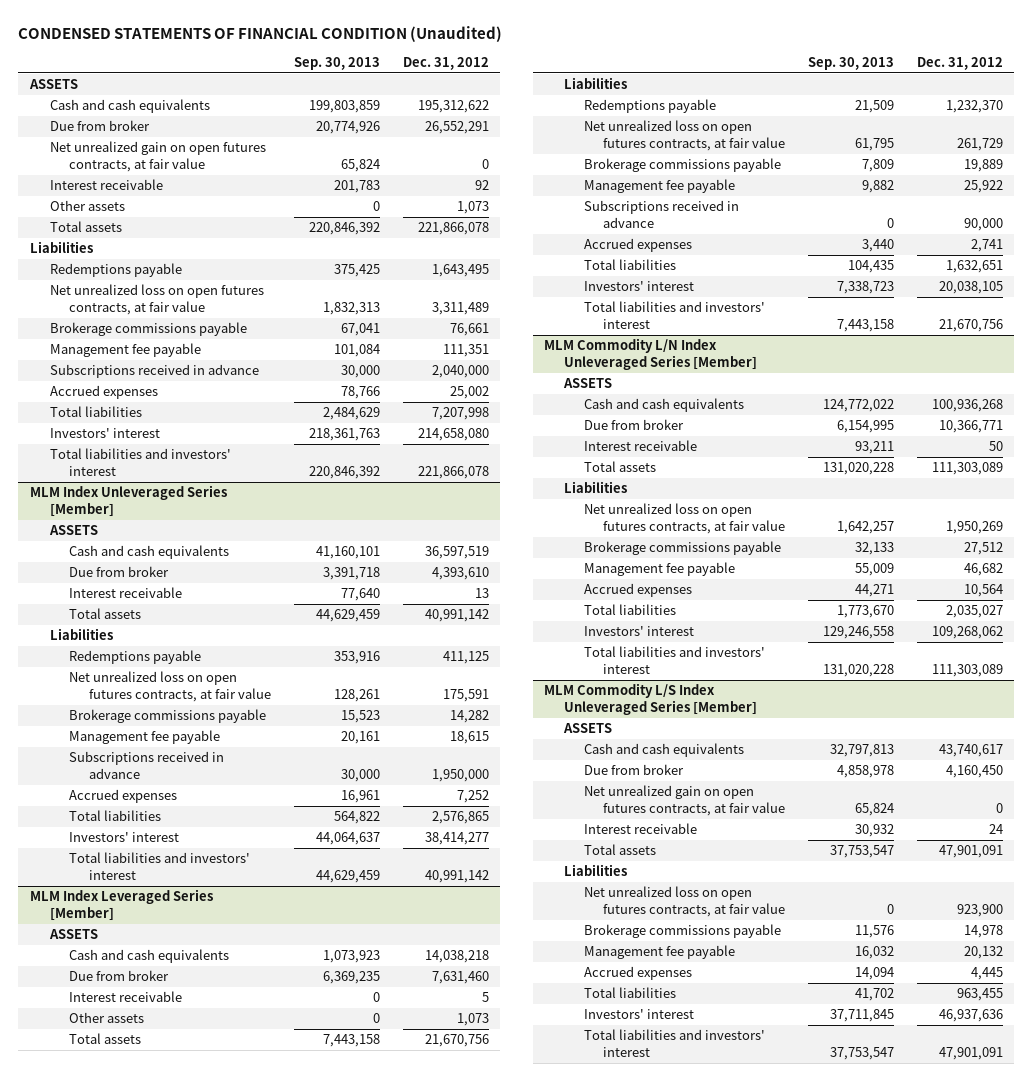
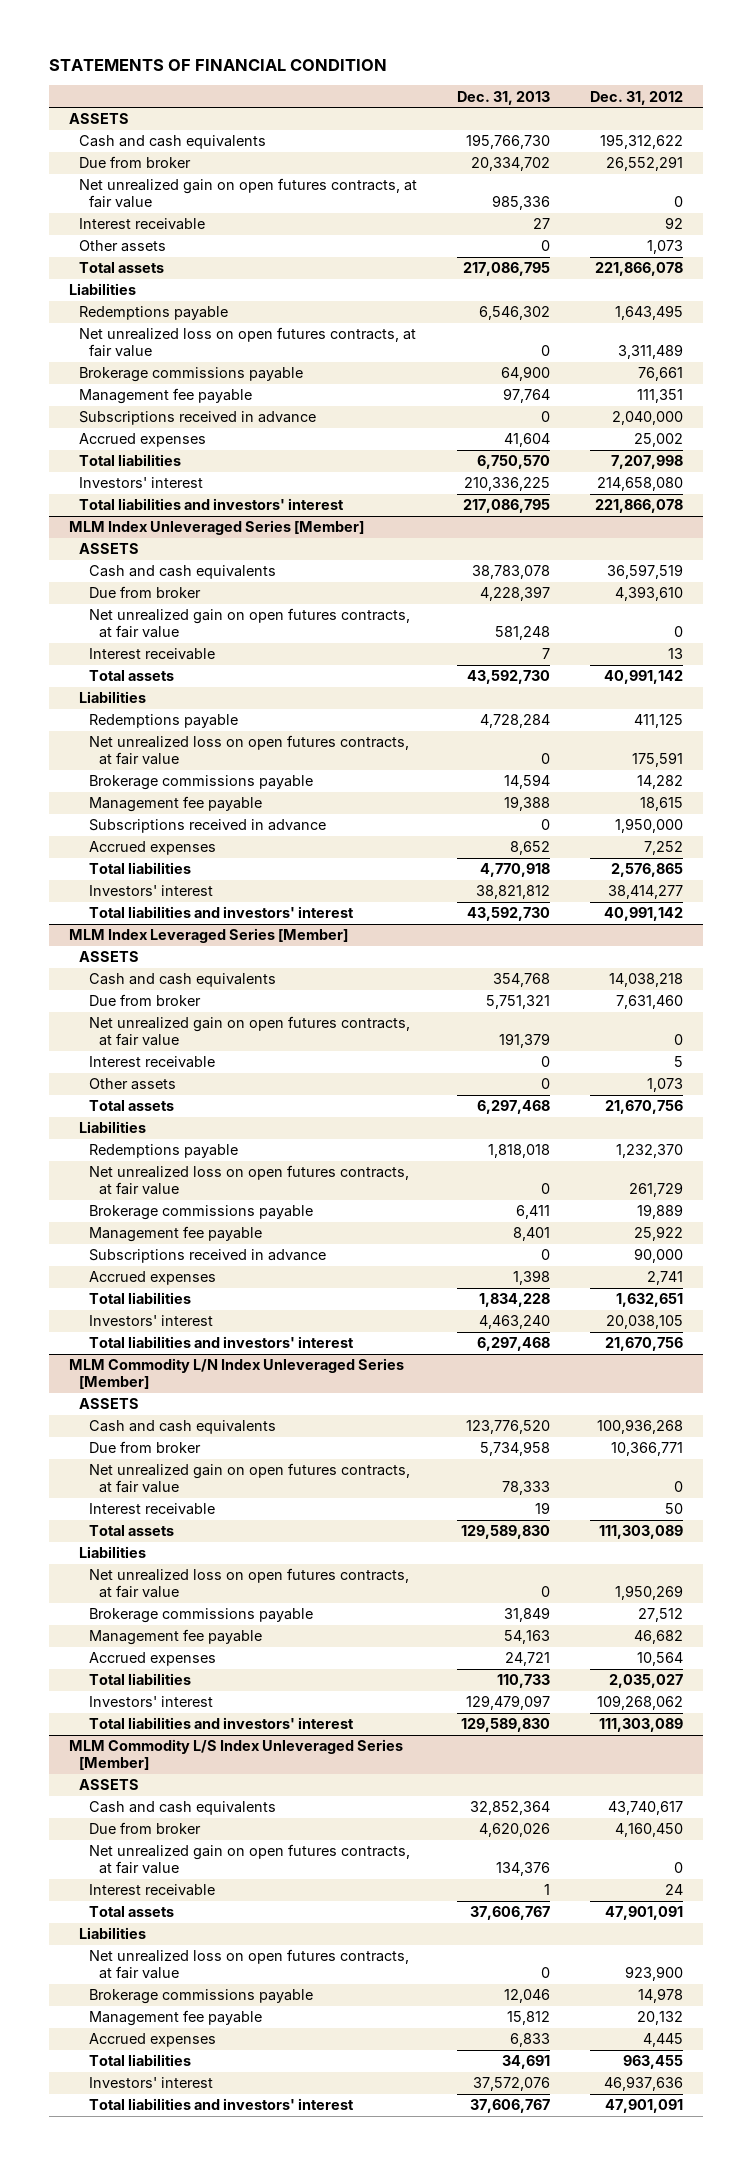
- CONDENSED STATEMENTS OF FINANCIAL CONDITION (Unaudited)
+ STATEMENTS OF FINANCIAL CONDITION
- | Sep. 30, 2013 | Dec. 31, 2012
+ | Dec. 31, 2013 | Dec. 31, 2012
@ MLM Index Unleveraged Series [Member]
+ Net unrealized gain on open futures contracts, at fair value | 581,248 | 0
@ MLM Index Leveraged Series [Member]
+ Net unrealized gain on open futures contracts, at fair value | 191,379 | 0
@ MLM Commodity L/N Index Unleveraged Series [Member]
+ Net unrealized gain on open futures contracts, at fair value | 78,333 | 0

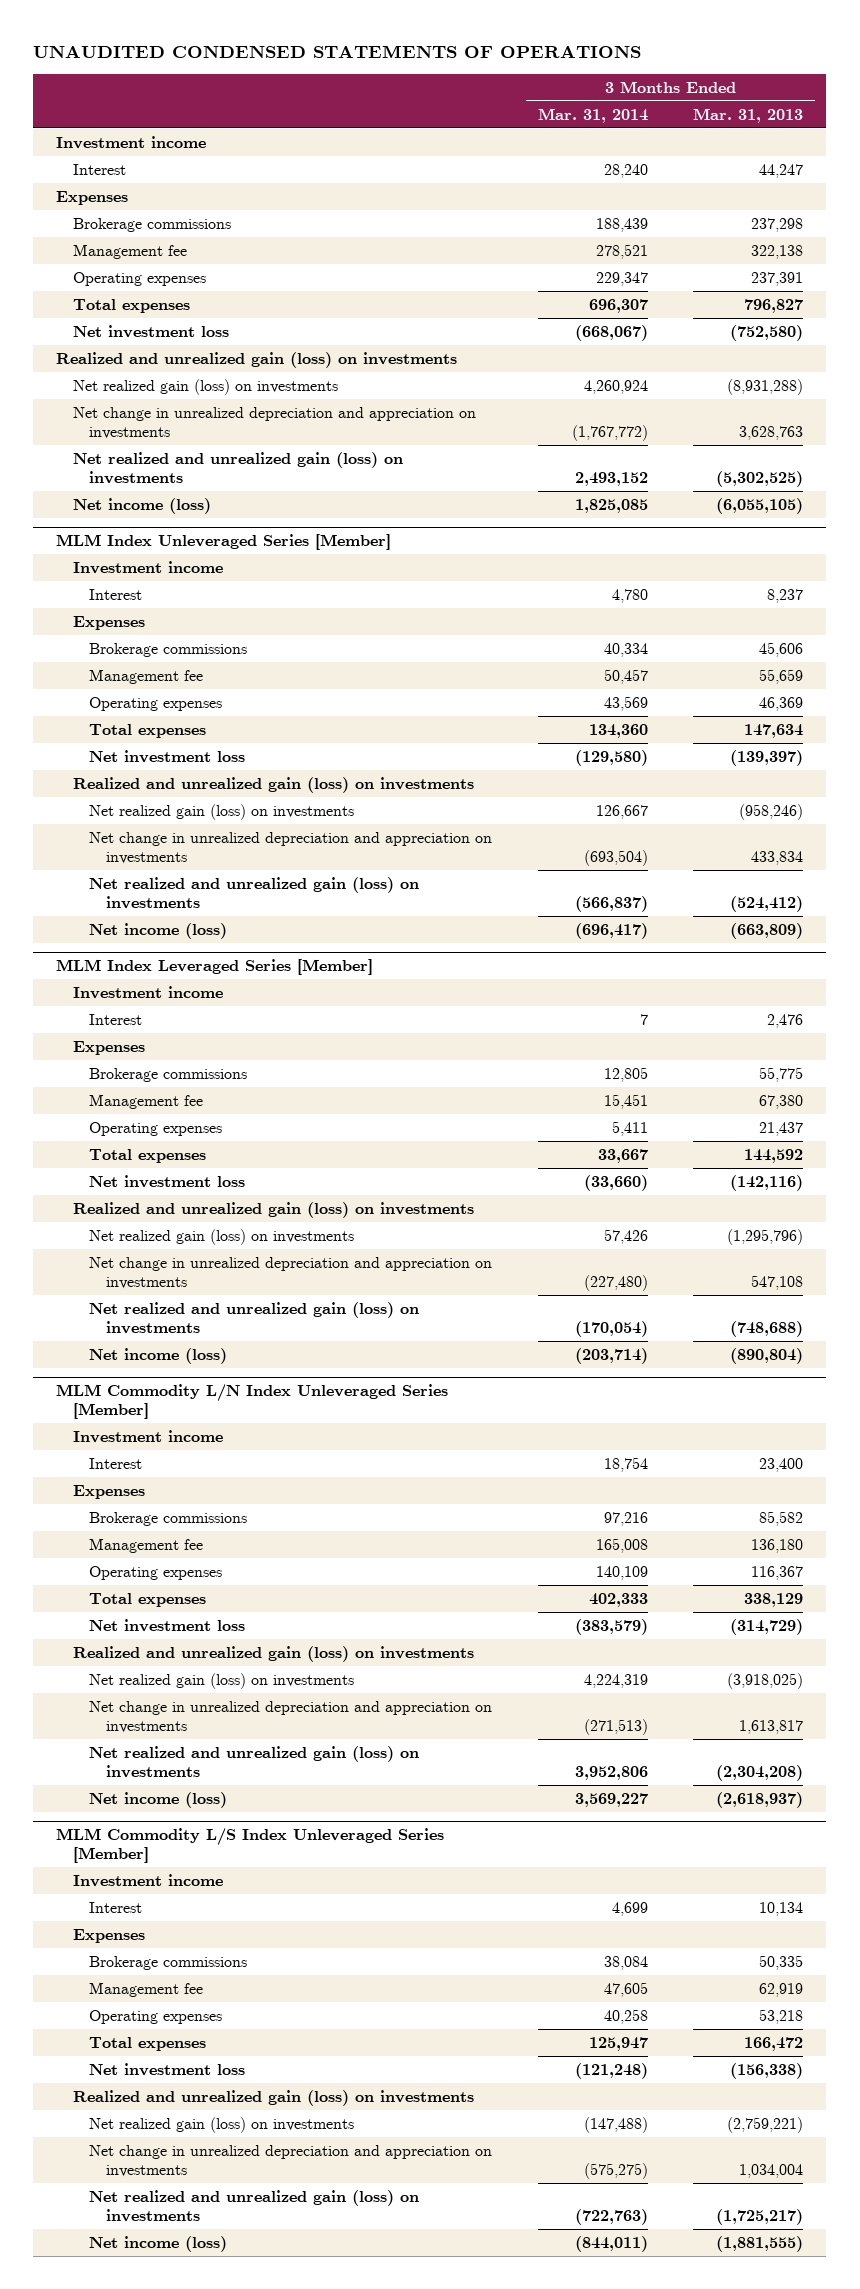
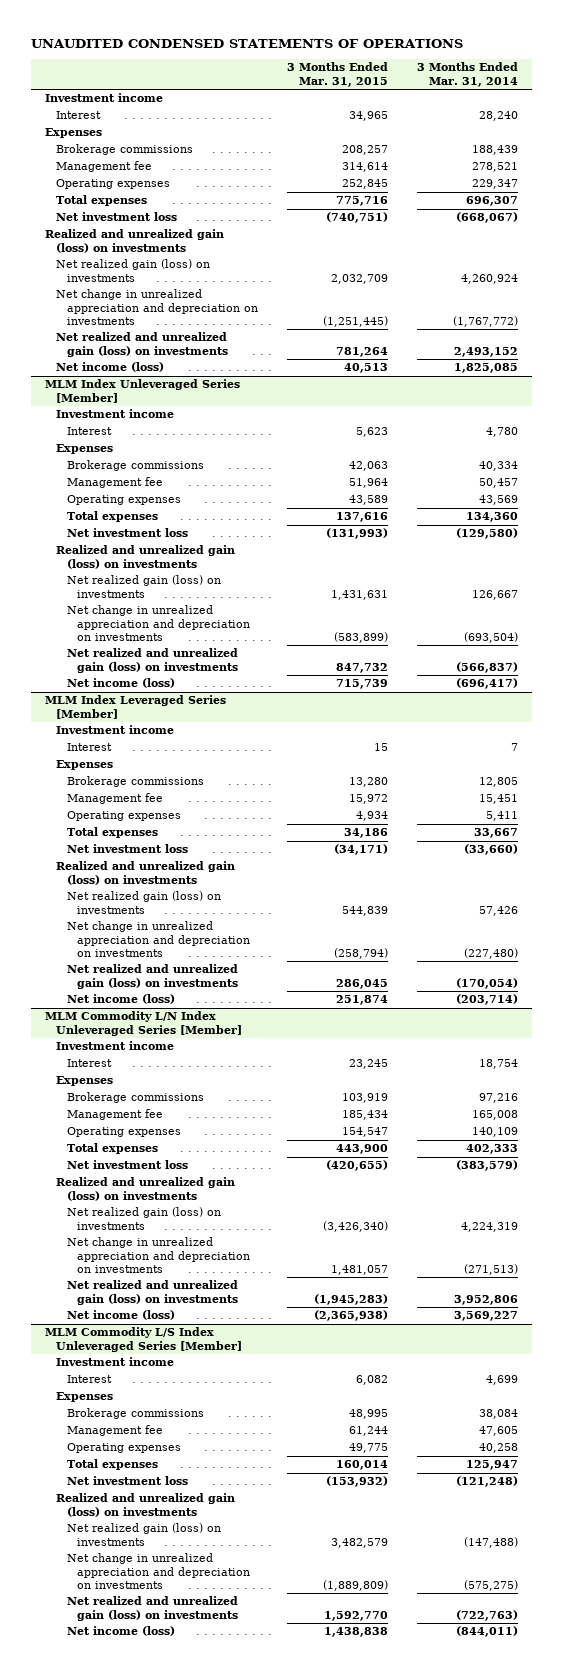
- | 3 Months Ended Mar. 31, 2014 | 3 Months Ended Mar. 31, 2013
+ | 3 Months Ended Mar. 31, 2015 | 3 Months Ended Mar. 31, 2014
- Net change in unrealized depreciation and appreciation on investments | (1,767,772) | 3,628,763
+ Net change in unrealized appreciation and depreciation on investments | (1,251,445) | (1,767,772)
@ MLM Index Unleveraged Series [Member]
- Net change in unrealized depreciation and appreciation on investments | (693,504) | 433,834
+ Net change in unrealized appreciation and depreciation on investments | (583,899) | (693,504)
@ MLM Index Leveraged Series [Member]
- Net change in unrealized depreciation and appreciation on investments | (227,480) | 547,108
+ Net change in unrealized appreciation and depreciation on investments | (258,794) | (227,480)
@ MLM Commodity L/N Index Unleveraged Series [Member]
- Net change in unrealized depreciation and appreciation on investments | (271,513) | 1,613,817
+ Net change in unrealized appreciation and depreciation on investments | 1,481,057 | (271,513)
@ MLM Commodity L/S Index Unleveraged Series [Member]
- Net change in unrealized depreciation and appreciation on investments | (575,275) | 1,034,004
+ Net change in unrealized appreciation and depreciation on investments | (1,889,809) | (575,275)

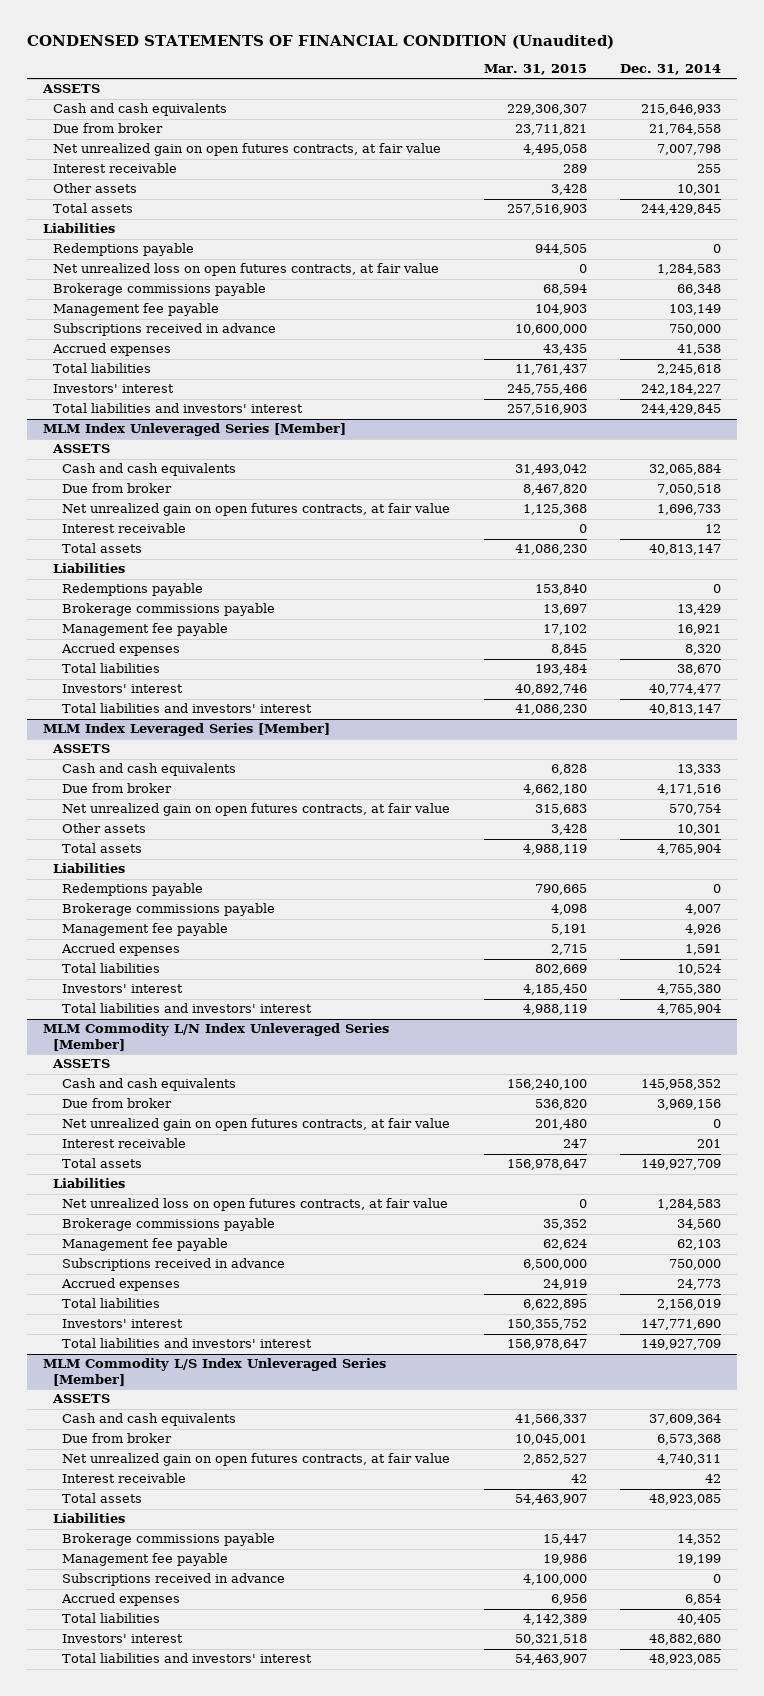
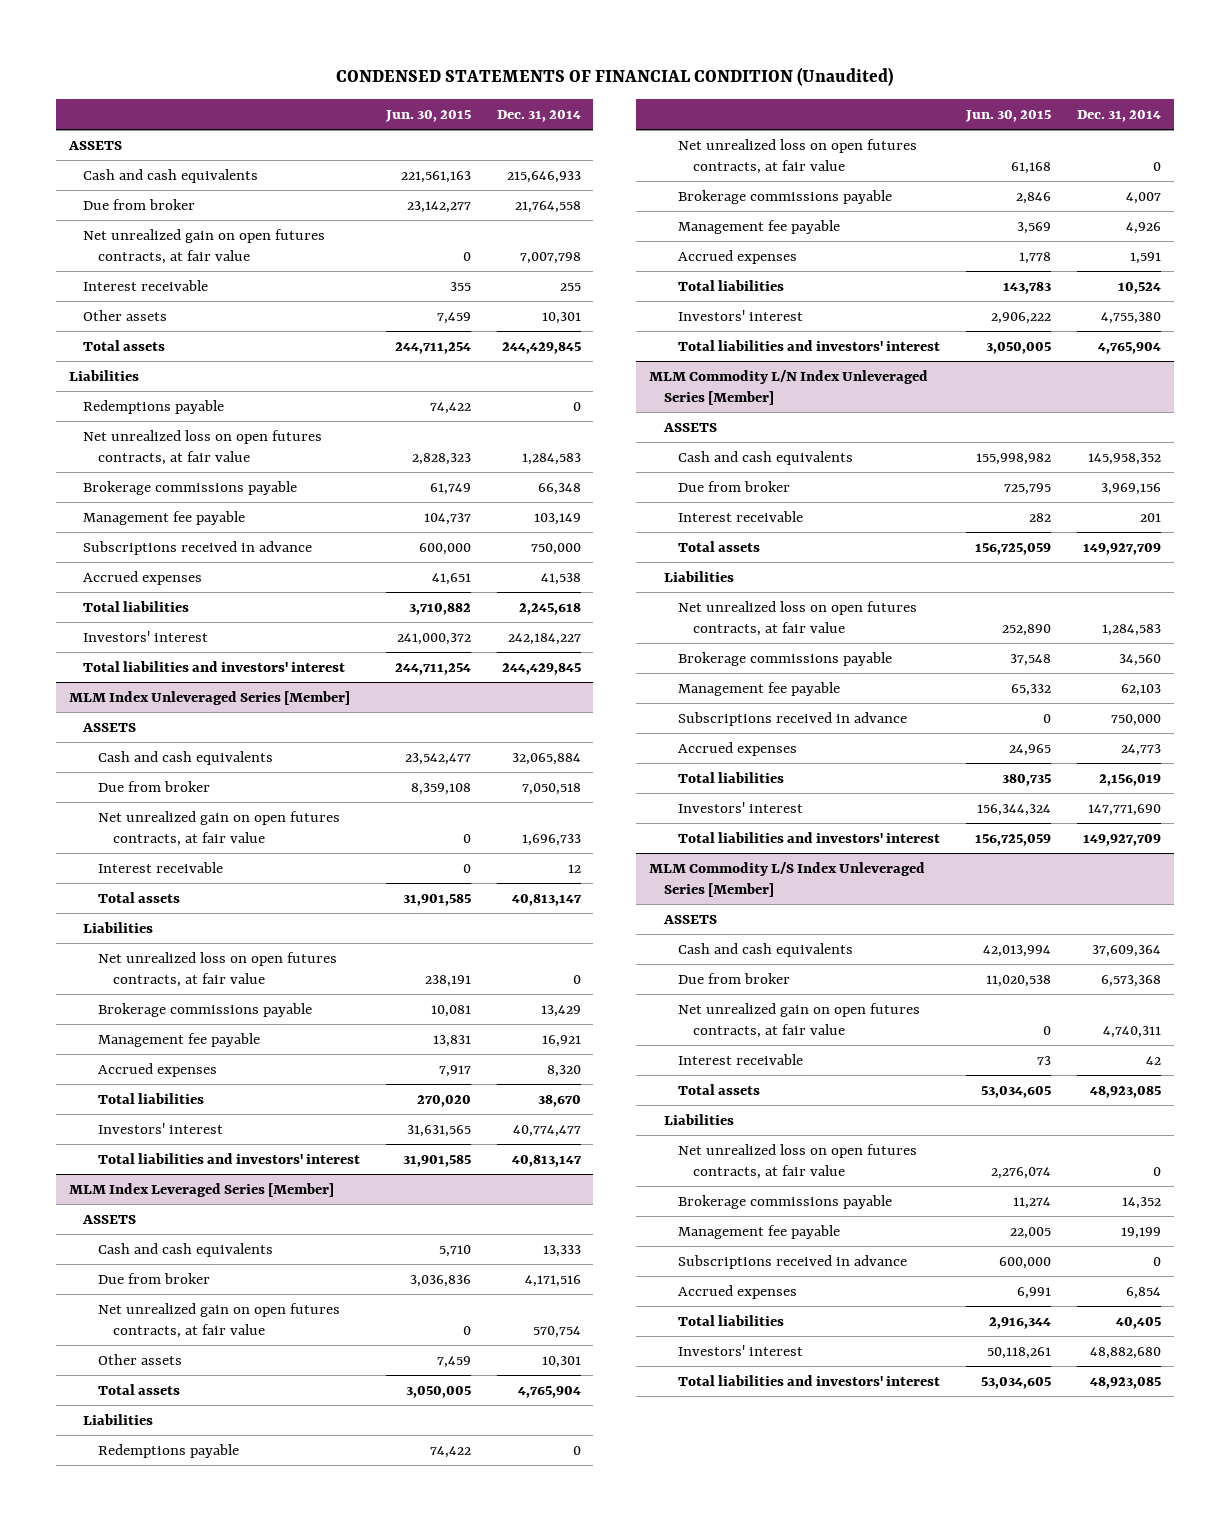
- | Mar. 31, 2015 | Dec. 31, 2014
+ | Jun. 30, 2015 | Dec. 31, 2014
@ MLM Index Unleveraged Series [Member]
- Redemptions payable | 153,840 | 0
+ Net unrealized loss on open futures contracts, at fair value | 238,191 | 0
@ MLM Index Leveraged Series [Member]
+ Net unrealized loss on open futures contracts, at fair value | 61,168 | 0
@ MLM Commodity L/N Index Unleveraged Series [Member]
- Net unrealized gain on open futures contracts, at fair value | 201,480 | 0
@ MLM Commodity L/S Index Unleveraged Series [Member]
+ Net unrealized loss on open futures contracts, at fair value | 2,276,074 | 0

